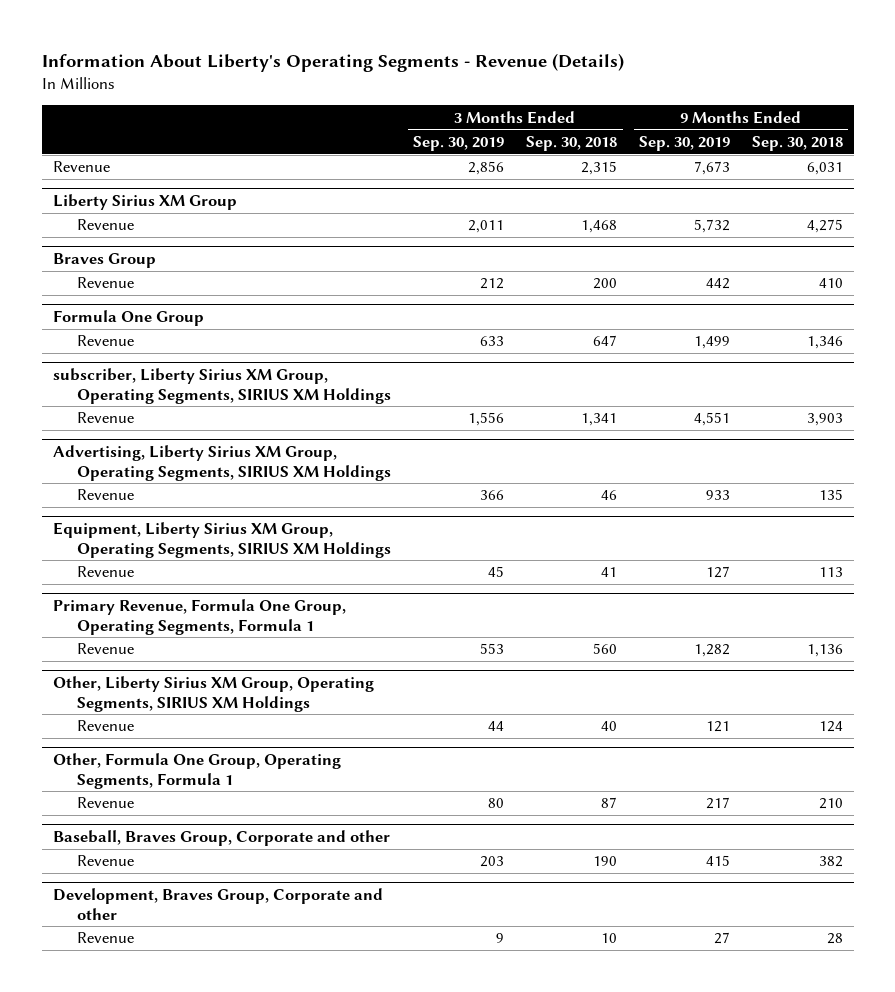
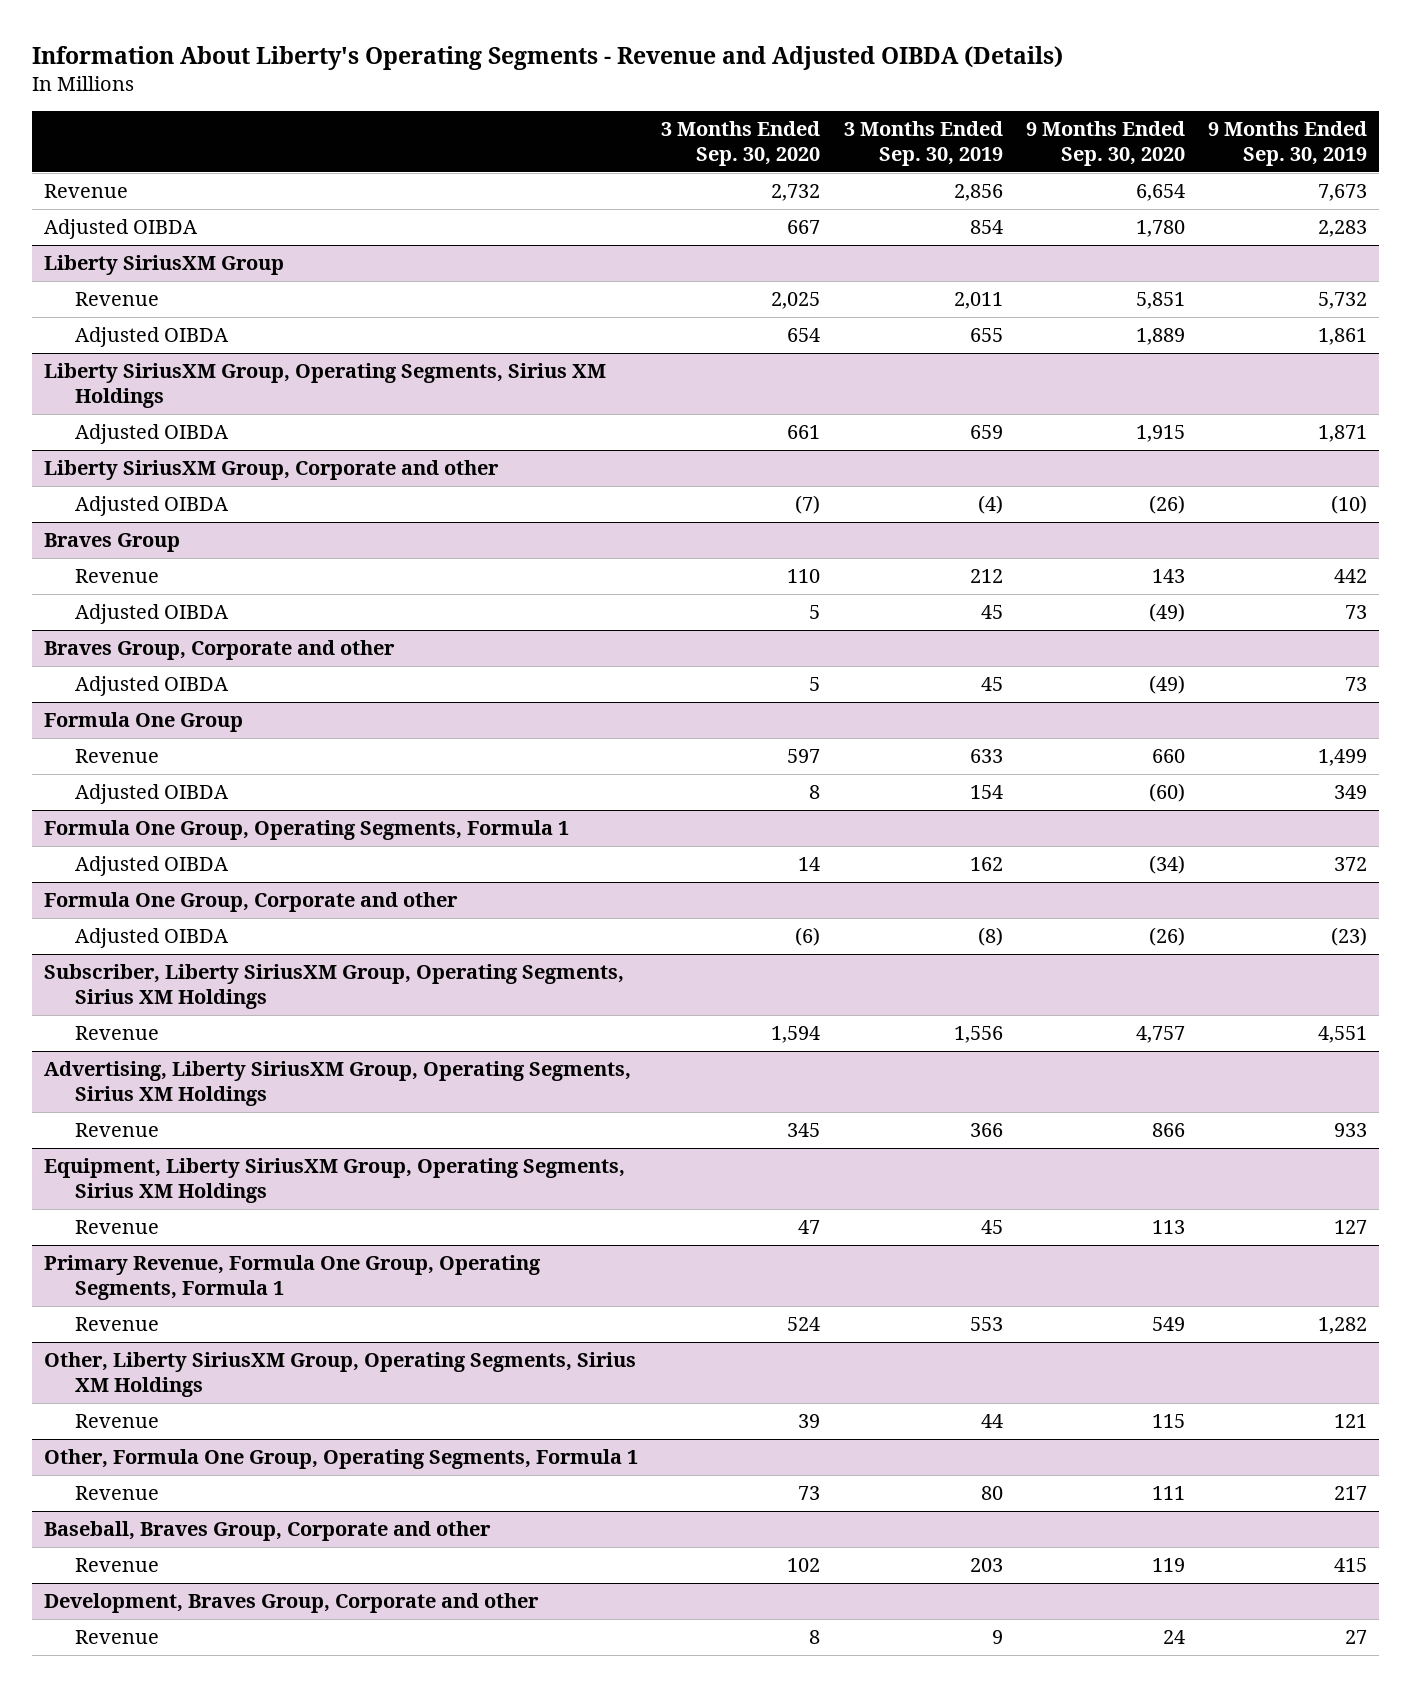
- Information About Liberty's Operating Segments - Revenue (Details)
+ Information About Liberty's Operating Segments - Revenue and Adjusted OIBDA (Details)
- | 3 Months Ended Sep. 30, 2019 | 3 Months Ended Sep. 30, 2018 | 9 Months Ended Sep. 30, 2019 | 9 Months Ended Sep. 30, 2018
+ | 3 Months Ended Sep. 30, 2020 | 3 Months Ended Sep. 30, 2019 | 9 Months Ended Sep. 30, 2020 | 9 Months Ended Sep. 30, 2019
- Liberty Sirius XM Group
+ Adjusted OIBDA | 667 | 854 | 1,780 | 2,283
+ Liberty SiriusXM Group
+ Adjusted OIBDA | 654 | 655 | 1,889 | 1,861
+ Liberty SiriusXM Group, Operating Segments, Sirius XM Holdings
+ Adjusted OIBDA | 661 | 659 | 1,915 | 1,871
+ Liberty SiriusXM Group, Corporate and other
+ Adjusted OIBDA | (7) | (4) | (26) | (10)
@ Braves Group
+ Adjusted OIBDA | 5 | 45 | (49) | 73
+ Braves Group, Corporate and other
+ Adjusted OIBDA | 5 | 45 | (49) | 73
- subscriber, Liberty Sirius XM Group, Operating Segments, SIRIUS XM Holdings
@ Formula One Group
+ Adjusted OIBDA | 8 | 154 | (60) | 349
+ Formula One Group, Operating Segments, Formula 1
+ Adjusted OIBDA | 14 | 162 | (34) | 372
+ Formula One Group, Corporate and other
+ Adjusted OIBDA | (6) | (8) | (26) | (23)
+ Subscriber, Liberty SiriusXM Group, Operating Segments, Sirius XM Holdings
- Advertising, Liberty Sirius XM Group, Operating Segments, SIRIUS XM Holdings
+ Advertising, Liberty SiriusXM Group, Operating Segments, Sirius XM Holdings
- Equipment, Liberty Sirius XM Group, Operating Segments, SIRIUS XM Holdings
+ Equipment, Liberty SiriusXM Group, Operating Segments, Sirius XM Holdings
- Other, Liberty Sirius XM Group, Operating Segments, SIRIUS XM Holdings
+ Other, Liberty SiriusXM Group, Operating Segments, Sirius XM Holdings

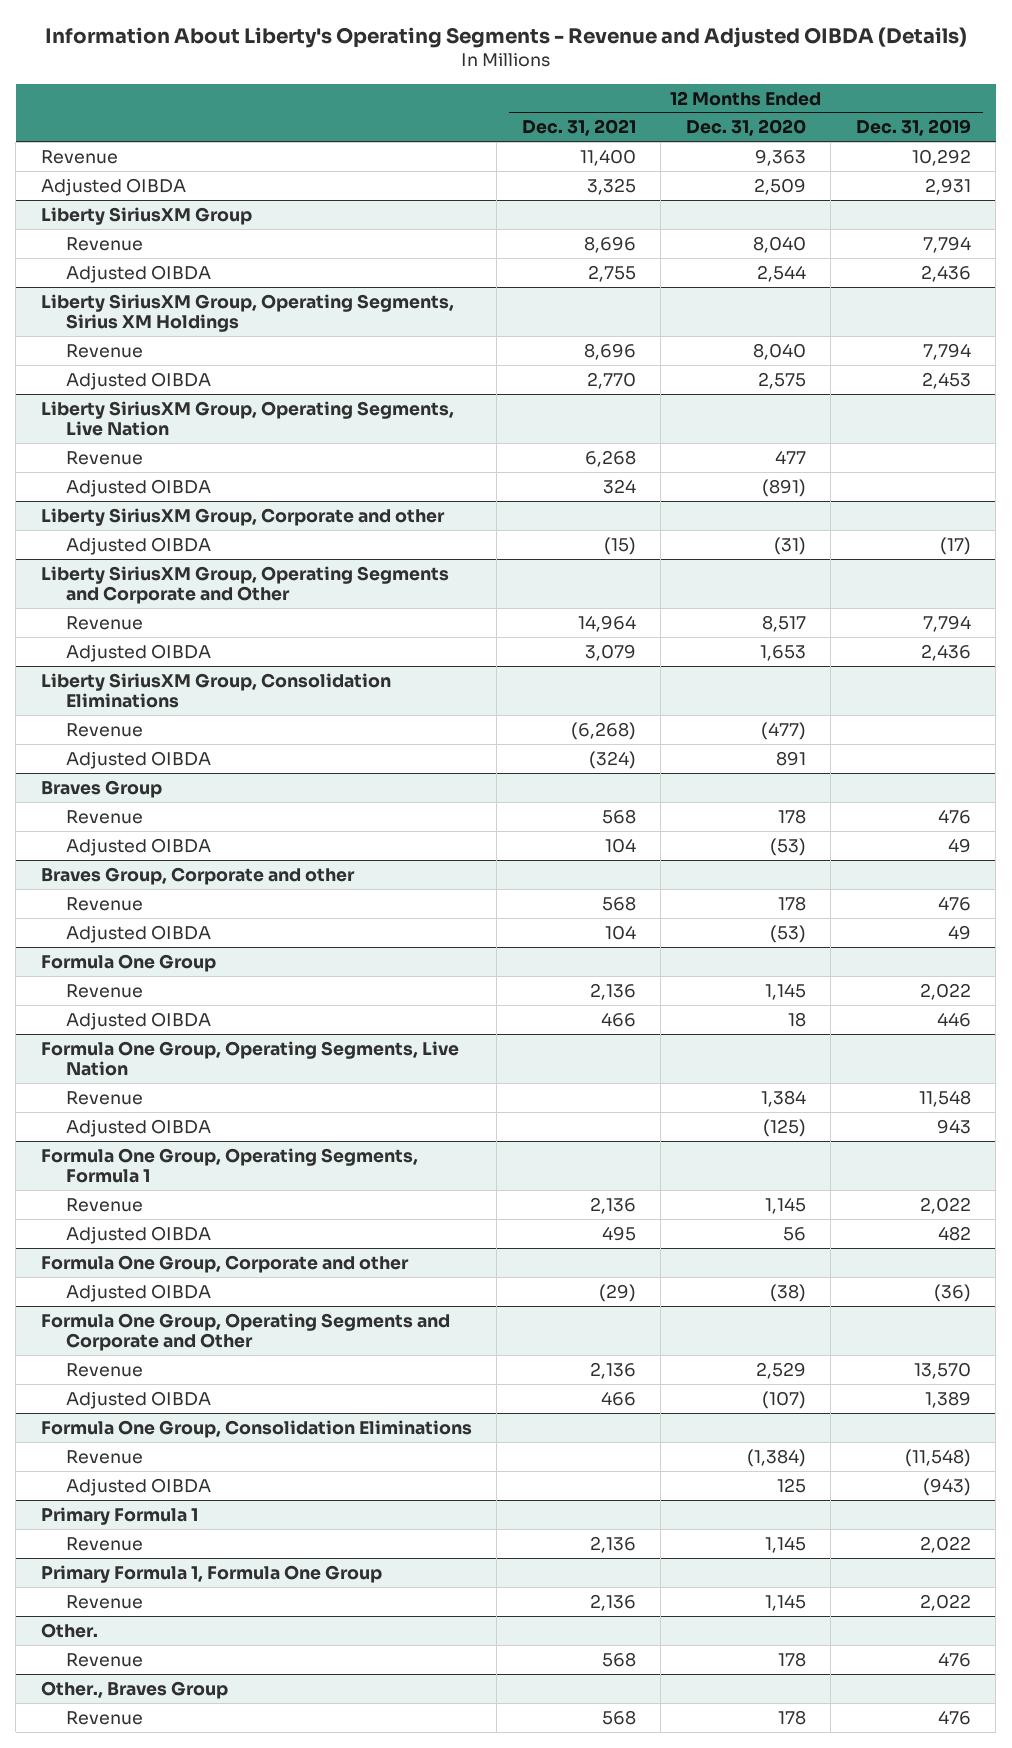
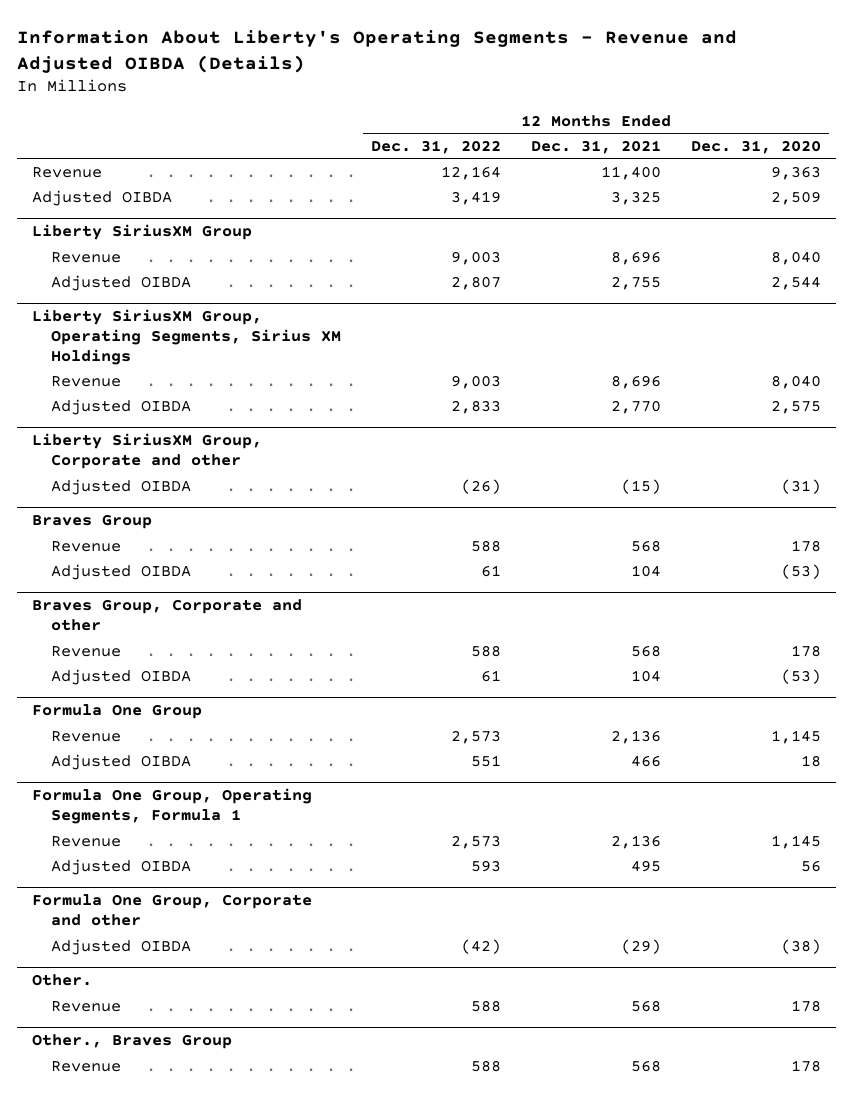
- | 12 Months Ended Dec. 31, 2021 | 12 Months Ended Dec. 31, 2020 | 12 Months Ended Dec. 31, 2019
+ | 12 Months Ended Dec. 31, 2022 | 12 Months Ended Dec. 31, 2021 | 12 Months Ended Dec. 31, 2020
- Liberty SiriusXM Group, Operating Segments, Live Nation
- Revenue | 6,268 | 477 |
- Adjusted OIBDA | 324 | (891) |
- Liberty SiriusXM Group, Operating Segments and Corporate and Other
- Revenue | 14,964 | 8,517 | 7,794
- Adjusted OIBDA | 3,079 | 1,653 | 2,436
- Liberty SiriusXM Group, Consolidation Eliminations
- Revenue | (6,268) | (477) |
- Adjusted OIBDA | (324) | 891 |
- Formula One Group, Operating Segments, Live Nation
- Revenue | | 1,384 | 11,548
- Adjusted OIBDA | | (125) | 943
- Formula One Group, Operating Segments and Corporate and Other
- Revenue | 2,136 | 2,529 | 13,570
- Adjusted OIBDA | 466 | (107) | 1,389
- Formula One Group, Consolidation Eliminations
- Revenue | | (1,384) | (11,548)
- Adjusted OIBDA | | 125 | (943)
- Primary Formula 1
- Revenue | 2,136 | 1,145 | 2,022
- Primary Formula 1, Formula One Group
- Revenue | 2,136 | 1,145 | 2,022

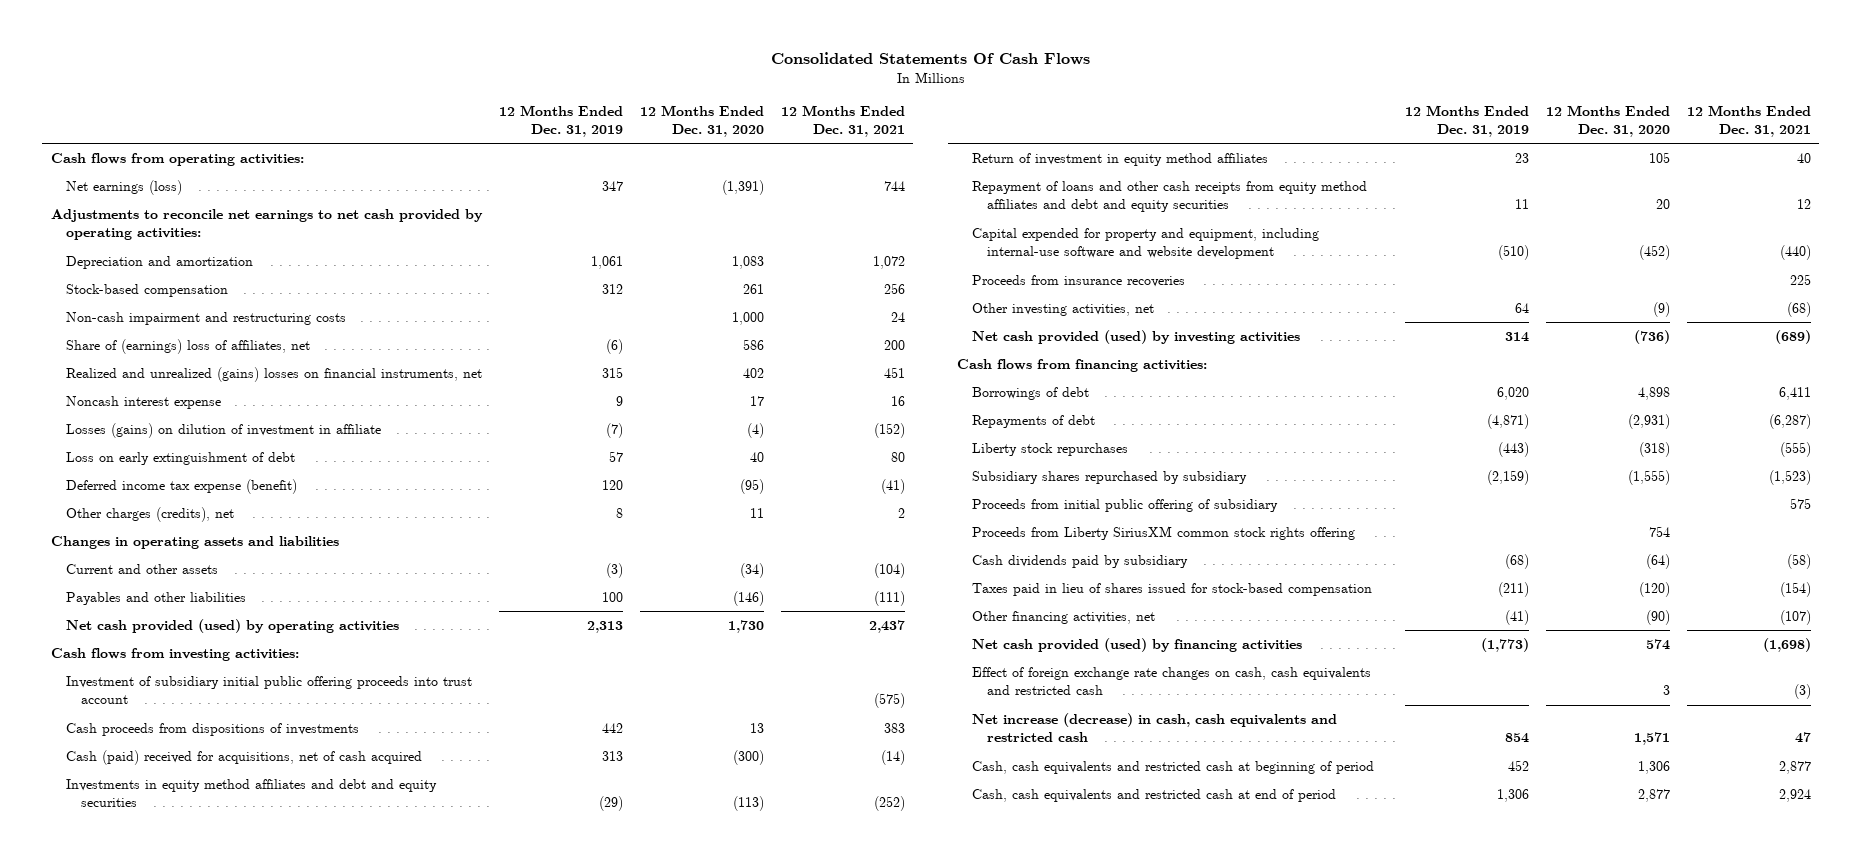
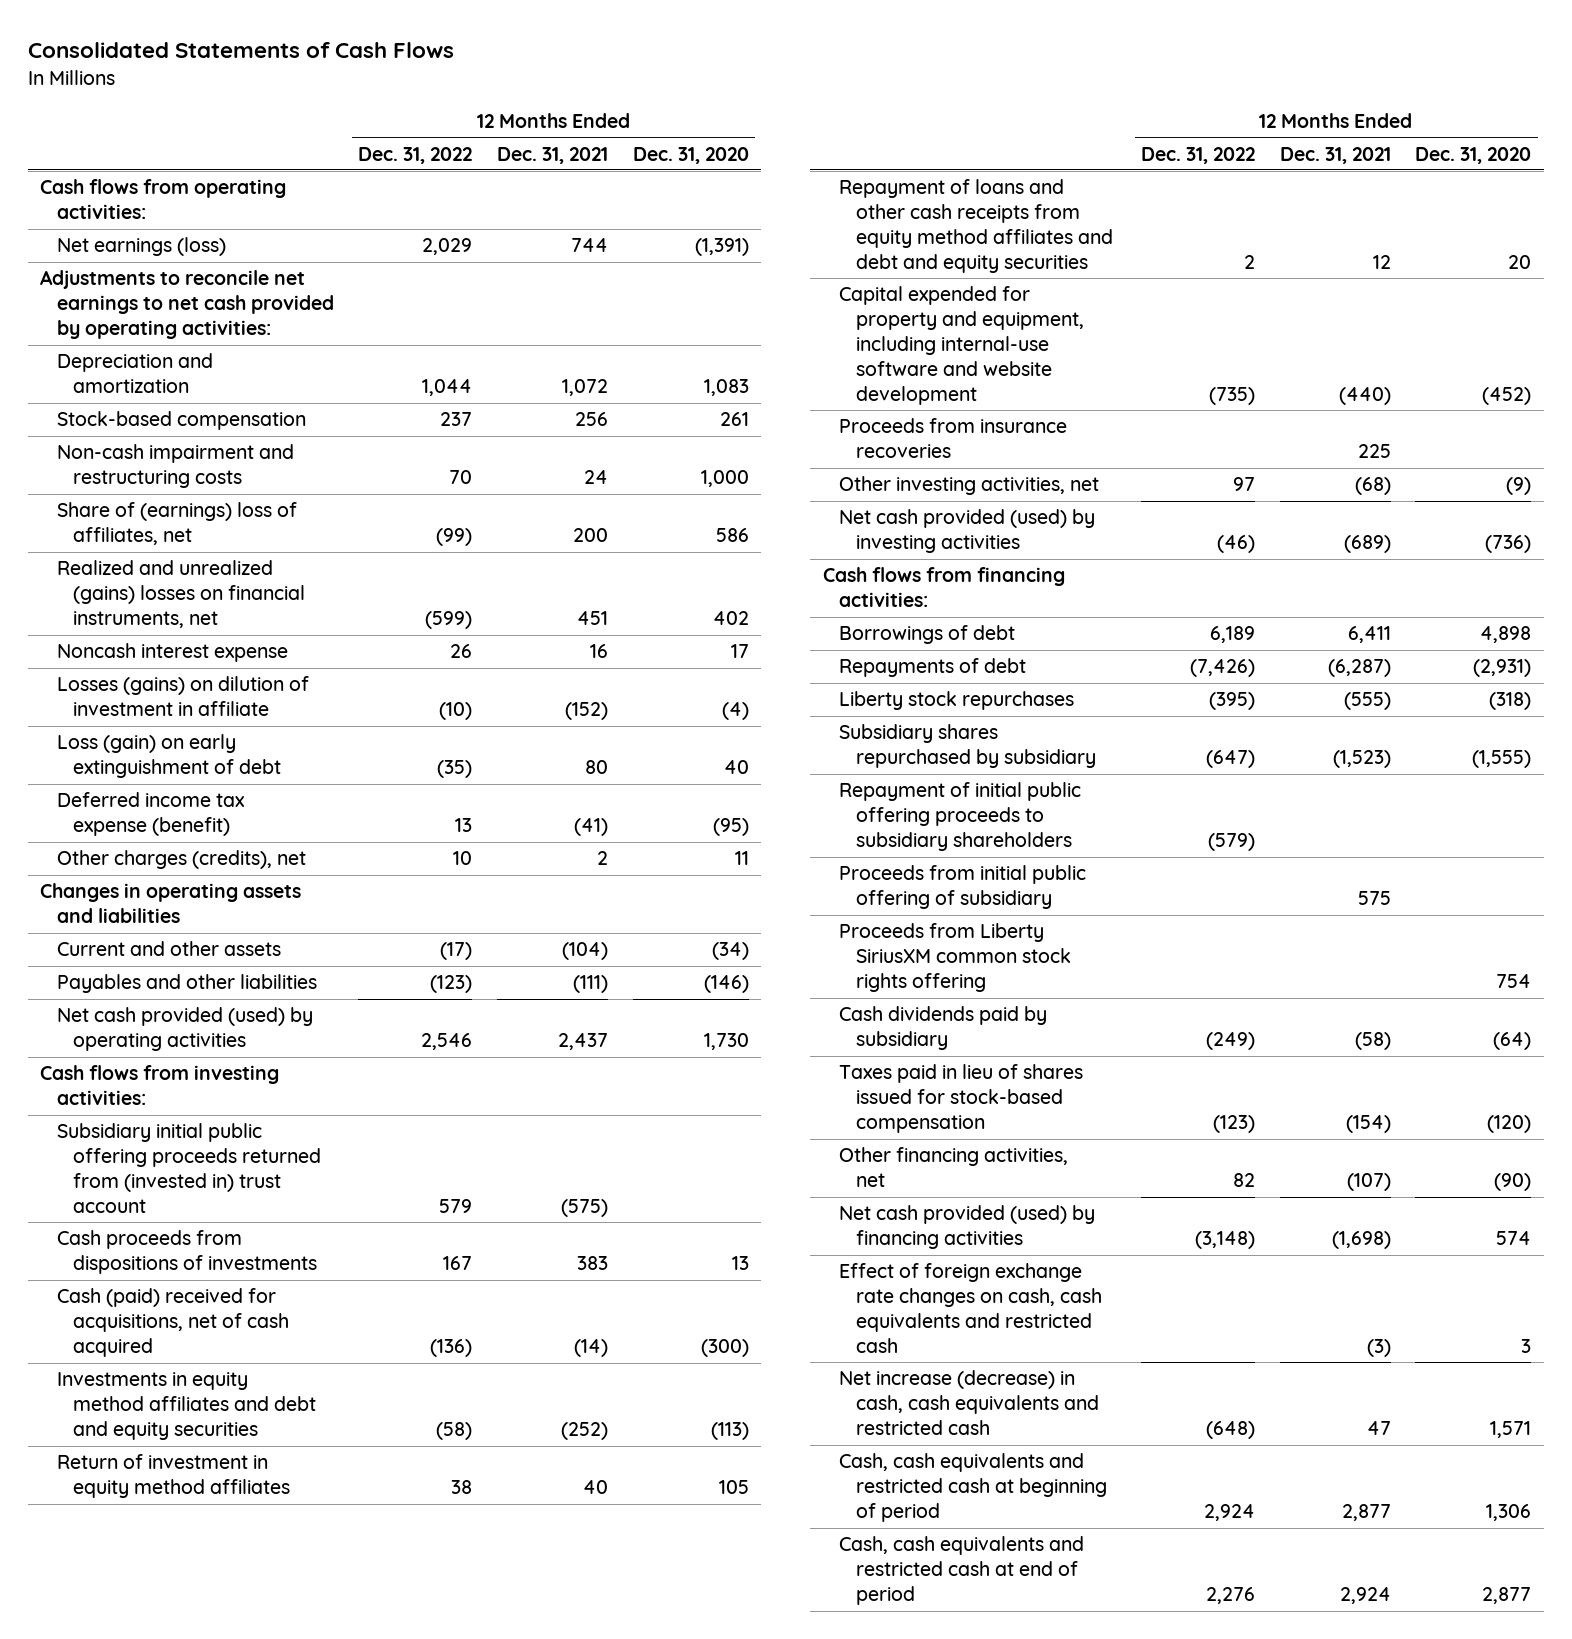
- Consolidated Statements Of Cash Flows
+ Consolidated Statements of Cash Flows
- | 12 Months Ended Dec. 31, 2019 | 12 Months Ended Dec. 31, 2020 | 12 Months Ended Dec. 31, 2021
+ | 12 Months Ended Dec. 31, 2022 | 12 Months Ended Dec. 31, 2021 | 12 Months Ended Dec. 31, 2020
- Loss on early extinguishment of debt | 57 | 40 | 80
+ Loss (gain) on early extinguishment of debt | (35) | 80 | 40
- Investment of subsidiary initial public offering proceeds into trust account | | | (575)
+ Subsidiary initial public offering proceeds returned from (invested in) trust account | 579 | (575) |
+ Repayment of initial public offering proceeds to subsidiary shareholders | (579) | |

